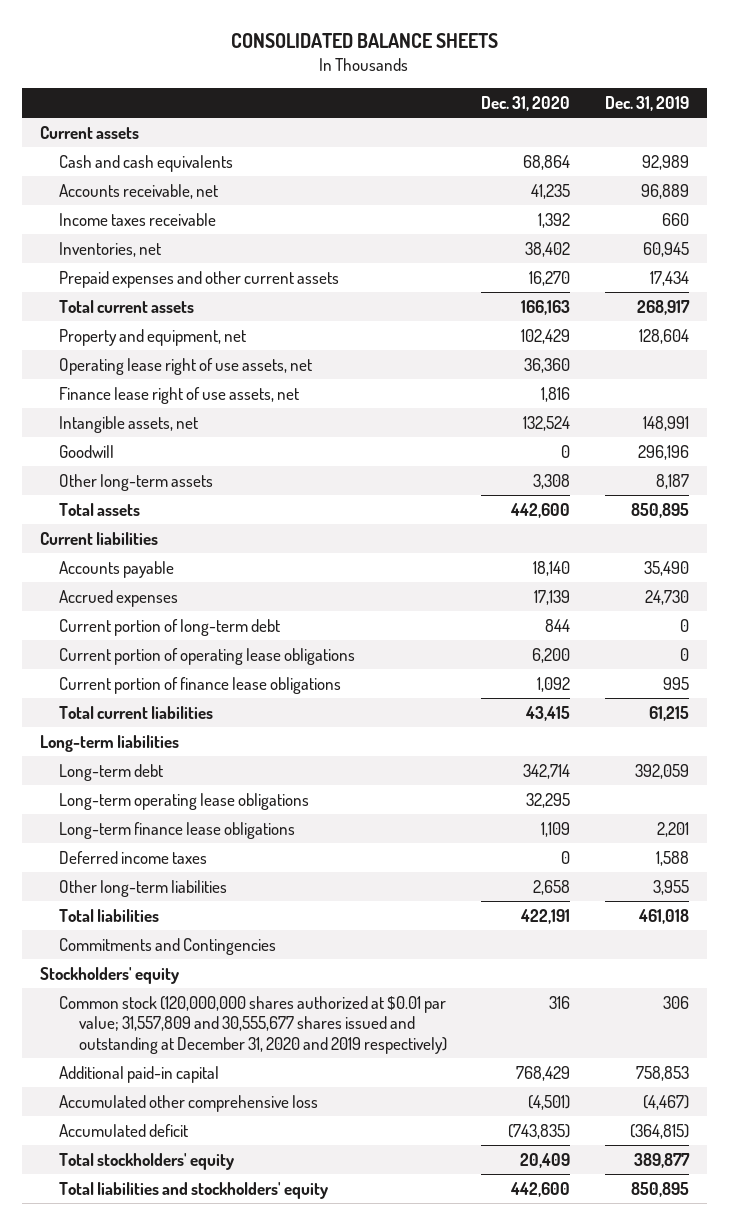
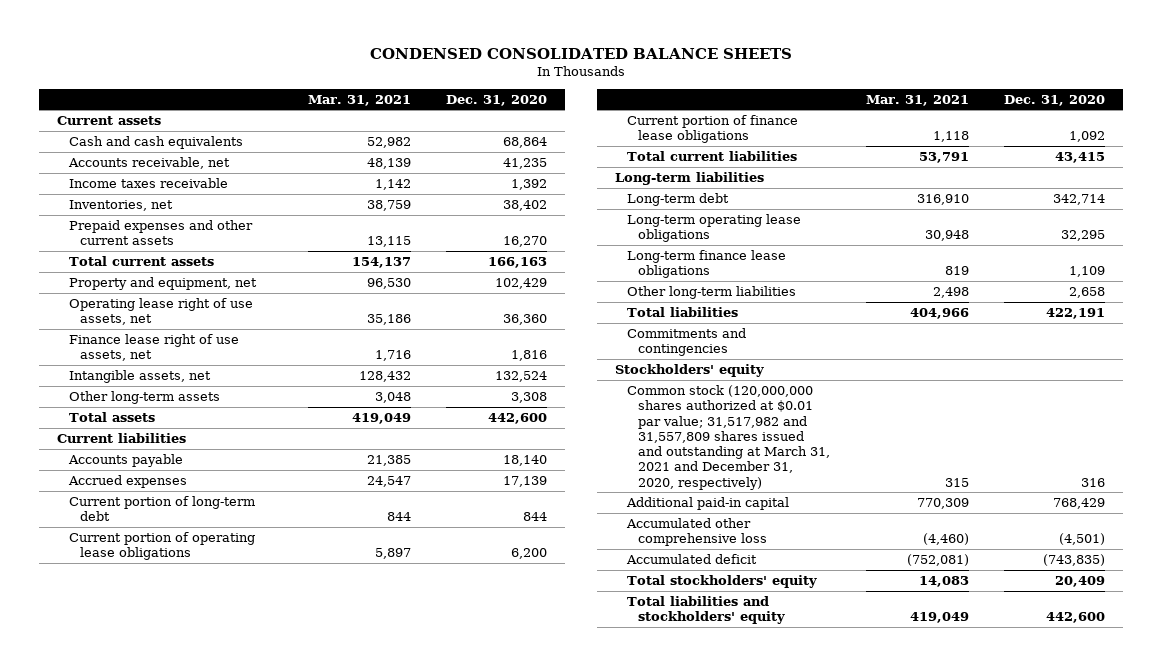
- CONSOLIDATED BALANCE SHEETS
+ CONDENSED CONSOLIDATED BALANCE SHEETS
- | Dec. 31, 2020 | Dec. 31, 2019
+ | Mar. 31, 2021 | Dec. 31, 2020
- Goodwill | 0 | 296,196
- Deferred income taxes | 0 | 1,588
- Commitments and Contingencies
+ Commitments and contingencies
- Common stock (120,000,000 shares authorized at $0.01 par value; 31,557,809 and 30,555,677 shares issued and outstanding at December 31, 2020 and 2019 respectively) | 316 | 306
+ Common stock (120,000,000 shares authorized at $0.01 par value; 31,517,982 and 31,557,809 shares issued and outstanding at March 31, 2021 and December 31, 2020, respectively) | 315 | 316

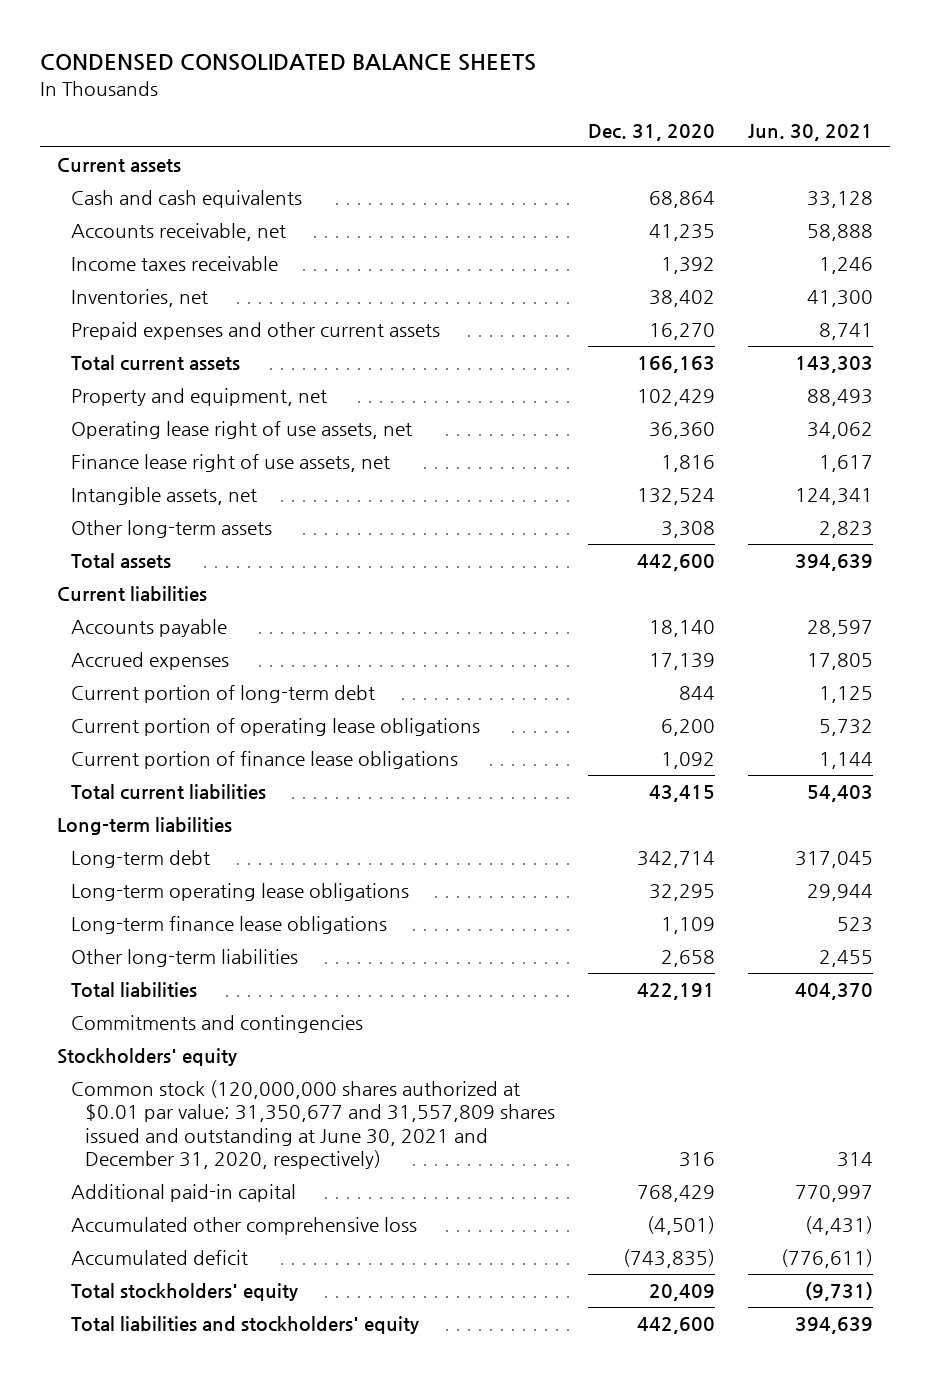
- | Mar. 31, 2021 | Dec. 31, 2020
+ | Dec. 31, 2020 | Jun. 30, 2021
- Common stock (120,000,000 shares authorized at $0.01 par value; 31,517,982 and 31,557,809 shares issued and outstanding at March 31, 2021 and December 31, 2020, respectively) | 315 | 316
+ Common stock (120,000,000 shares authorized at $0.01 par value; 31,350,677 and 31,557,809 shares issued and outstanding at June 30, 2021 and December 31, 2020, respectively) | 316 | 314

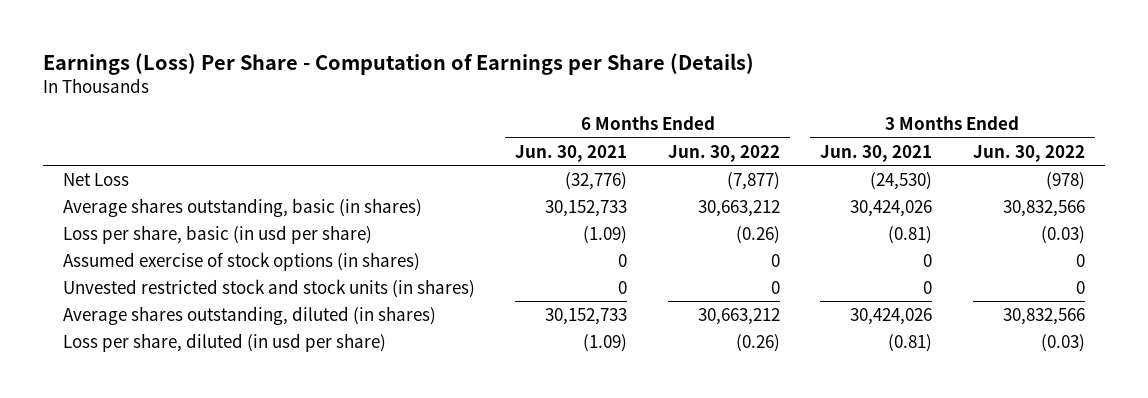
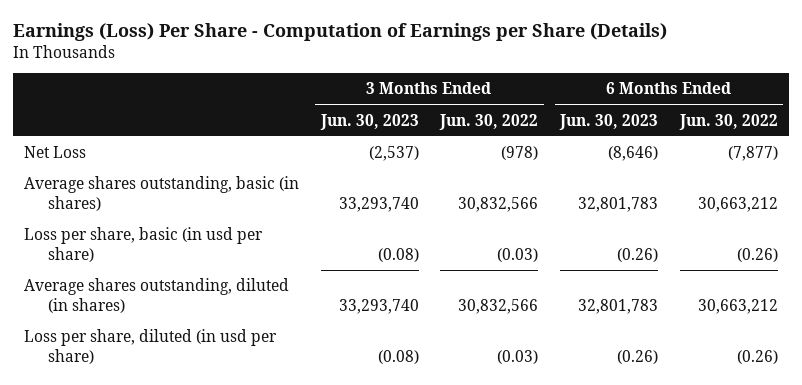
- | 6 Months Ended Jun. 30, 2021 | 6 Months Ended Jun. 30, 2022 | 3 Months Ended Jun. 30, 2021 | 3 Months Ended Jun. 30, 2022
+ | 3 Months Ended Jun. 30, 2023 | 3 Months Ended Jun. 30, 2022 | 6 Months Ended Jun. 30, 2023 | 6 Months Ended Jun. 30, 2022
- Assumed exercise of stock options (in shares) | 0 | 0 | 0 | 0
- Unvested restricted stock and stock units (in shares) | 0 | 0 | 0 | 0

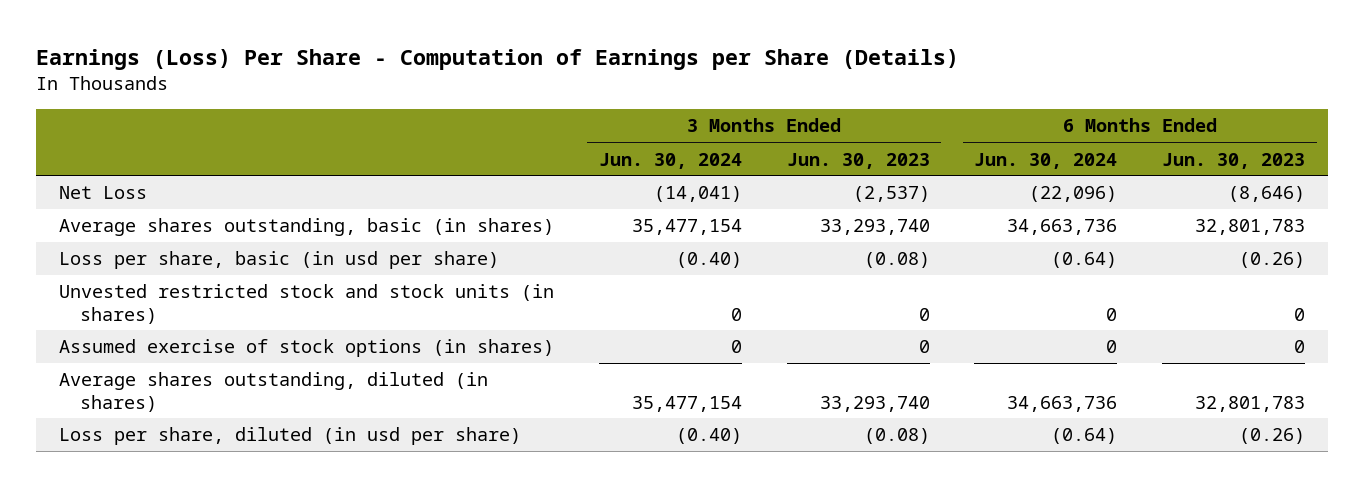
- | 3 Months Ended Jun. 30, 2023 | 3 Months Ended Jun. 30, 2022 | 6 Months Ended Jun. 30, 2023 | 6 Months Ended Jun. 30, 2022
+ | 3 Months Ended Jun. 30, 2024 | 3 Months Ended Jun. 30, 2023 | 6 Months Ended Jun. 30, 2024 | 6 Months Ended Jun. 30, 2023
+ Unvested restricted stock and stock units (in shares) | 0 | 0 | 0 | 0
+ Assumed exercise of stock options (in shares) | 0 | 0 | 0 | 0

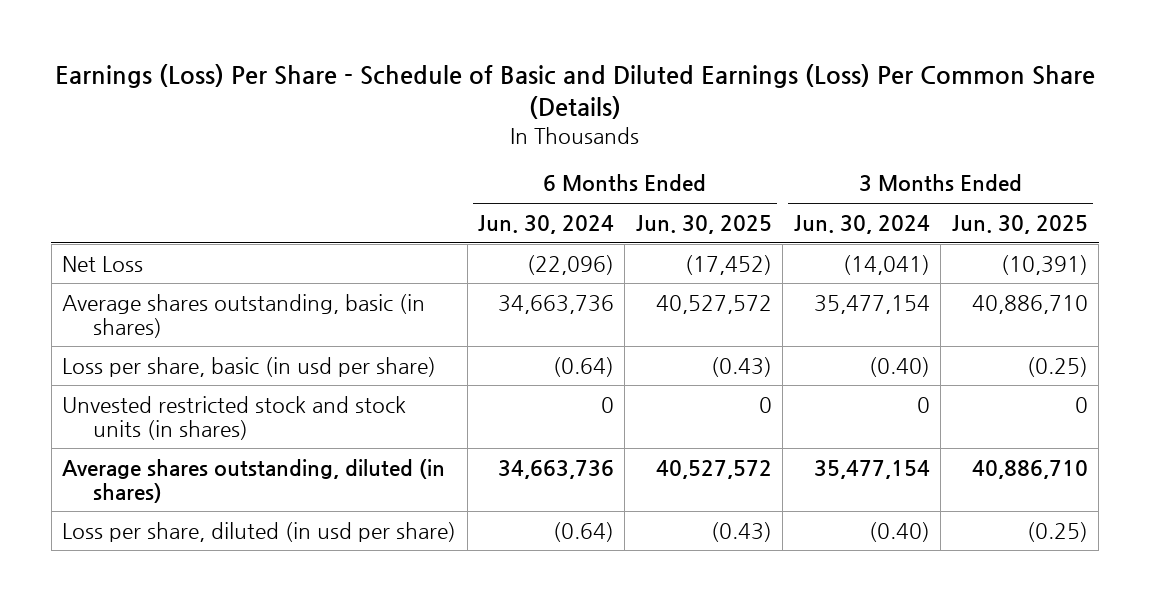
- Earnings (Loss) Per Share - Computation of Earnings per Share (Details)
+ Earnings (Loss) Per Share - Schedule of Basic and Diluted Earnings (Loss) Per Common Share (Details)
- | 3 Months Ended Jun. 30, 2024 | 3 Months Ended Jun. 30, 2023 | 6 Months Ended Jun. 30, 2024 | 6 Months Ended Jun. 30, 2023
+ | 6 Months Ended Jun. 30, 2024 | 6 Months Ended Jun. 30, 2025 | 3 Months Ended Jun. 30, 2024 | 3 Months Ended Jun. 30, 2025
- Assumed exercise of stock options (in shares) | 0 | 0 | 0 | 0

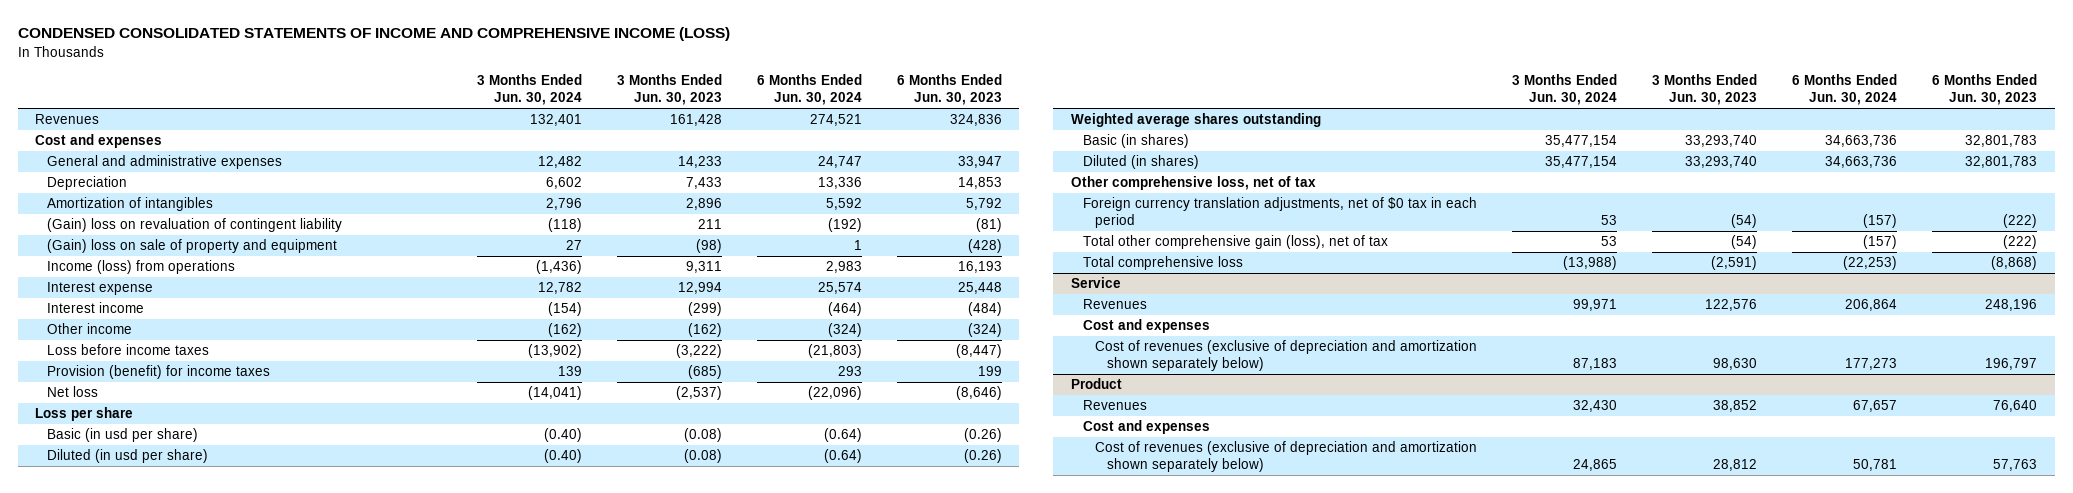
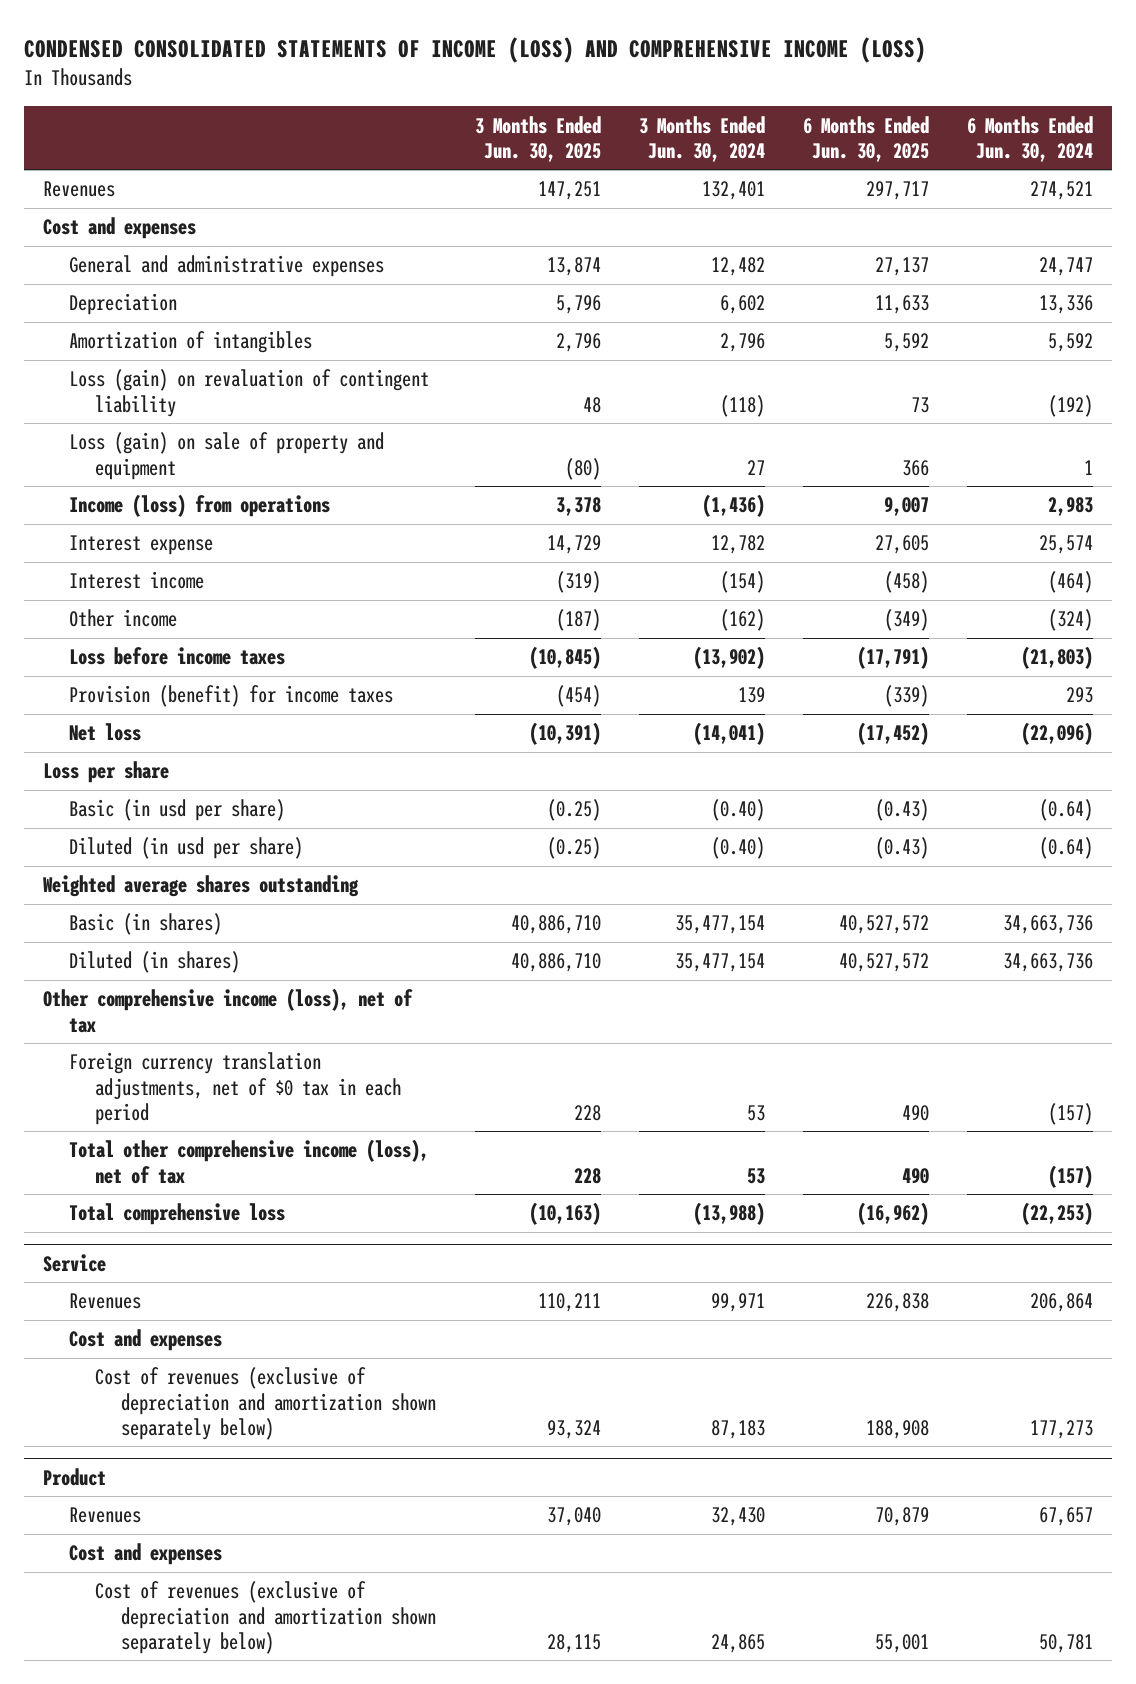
- CONDENSED CONSOLIDATED STATEMENTS OF INCOME AND COMPREHENSIVE INCOME (LOSS)
+ CONDENSED CONSOLIDATED STATEMENTS OF INCOME (LOSS) AND COMPREHENSIVE INCOME (LOSS)
- | 3 Months Ended Jun. 30, 2024 | 3 Months Ended Jun. 30, 2023 | 6 Months Ended Jun. 30, 2024 | 6 Months Ended Jun. 30, 2023
+ | 3 Months Ended Jun. 30, 2025 | 3 Months Ended Jun. 30, 2024 | 6 Months Ended Jun. 30, 2025 | 6 Months Ended Jun. 30, 2024
- (Gain) loss on revaluation of contingent liability | (118) | 211 | (192) | (81)
- (Gain) loss on sale of property and equipment | 27 | (98) | 1 | (428)
+ Loss (gain) on revaluation of contingent liability | 48 | (118) | 73 | (192)
+ Loss (gain) on sale of property and equipment | (80) | 27 | 366 | 1
- Other comprehensive loss, net of tax
+ Other comprehensive income (loss), net of tax
- Total other comprehensive gain (loss), net of tax | 53 | (54) | (157) | (222)
+ Total other comprehensive income (loss), net of tax | 228 | 53 | 490 | (157)

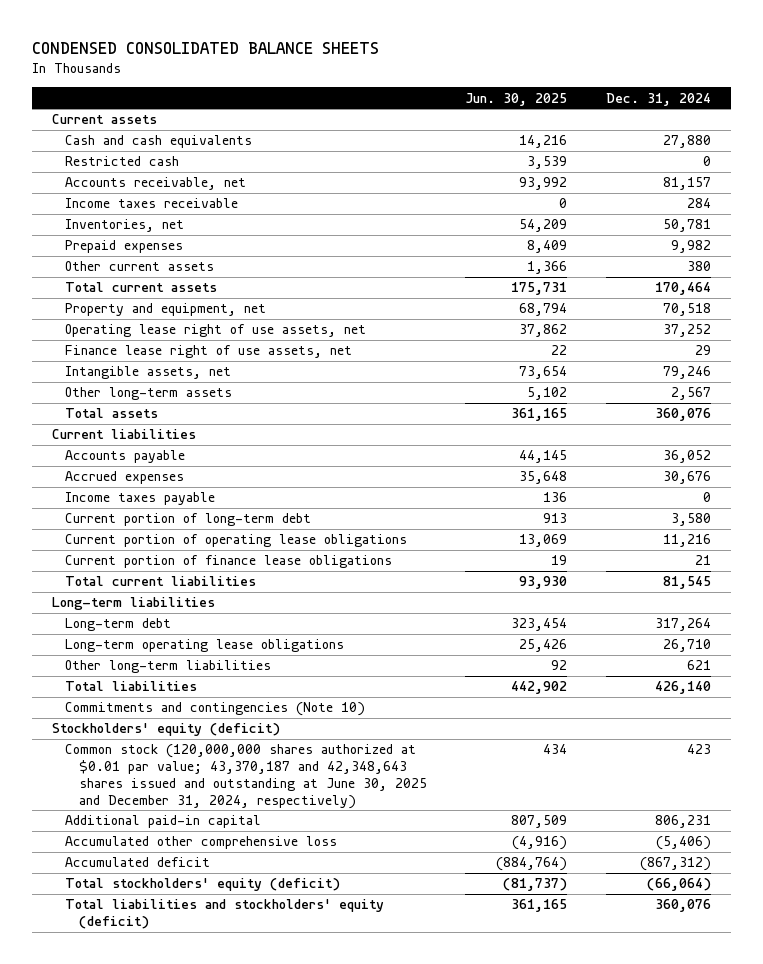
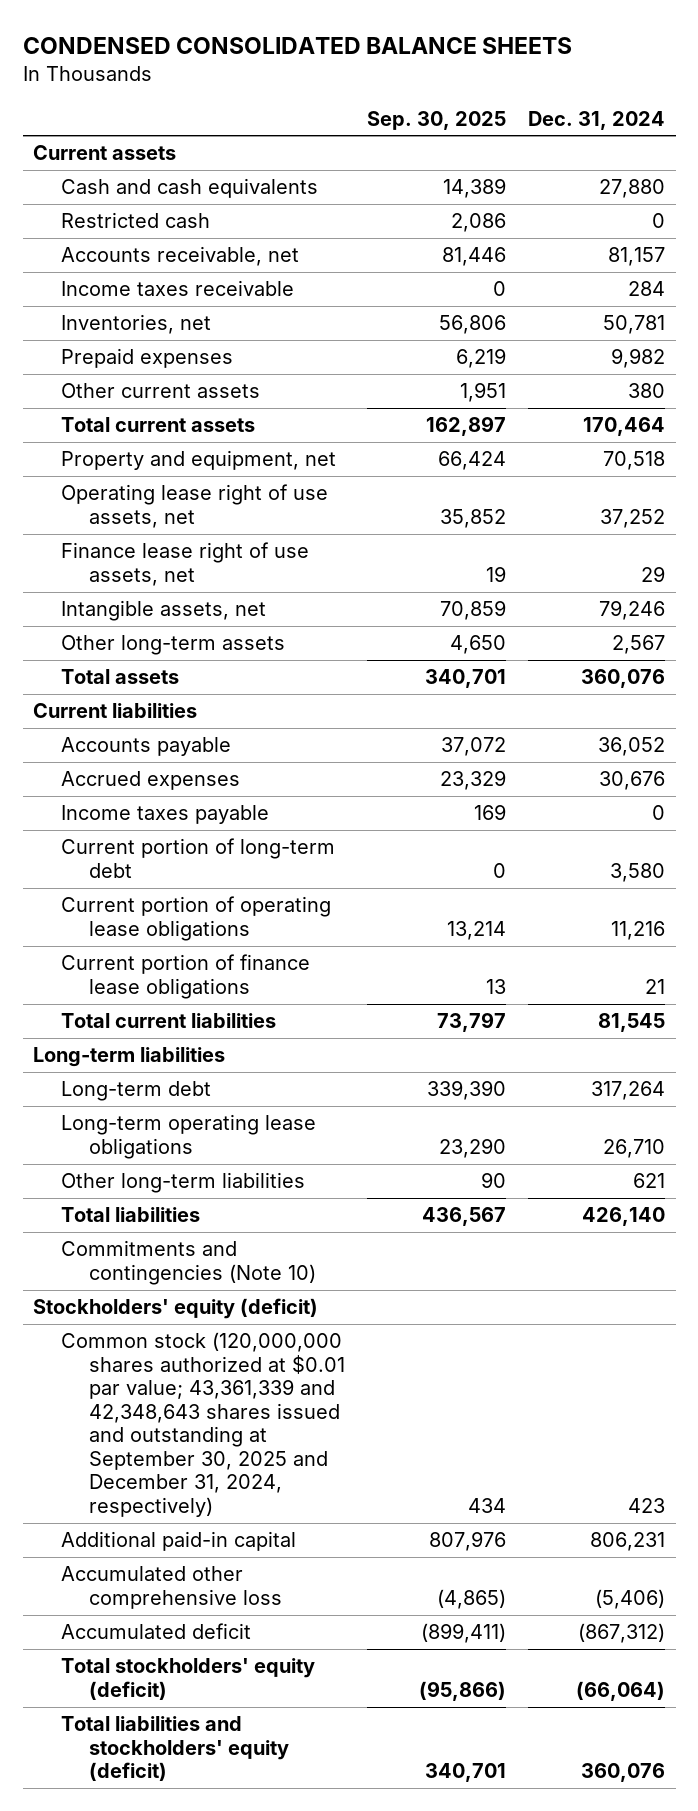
- | Jun. 30, 2025 | Dec. 31, 2024
+ | Sep. 30, 2025 | Dec. 31, 2024
- Common stock (120,000,000 shares authorized at $0.01 par value; 43,370,187 and 42,348,643 shares issued and outstanding at June 30, 2025 and December 31, 2024, respectively) | 434 | 423
+ Common stock (120,000,000 shares authorized at $0.01 par value; 43,361,339 and 42,348,643 shares issued and outstanding at September 30, 2025 and December 31, 2024, respectively) | 434 | 423

